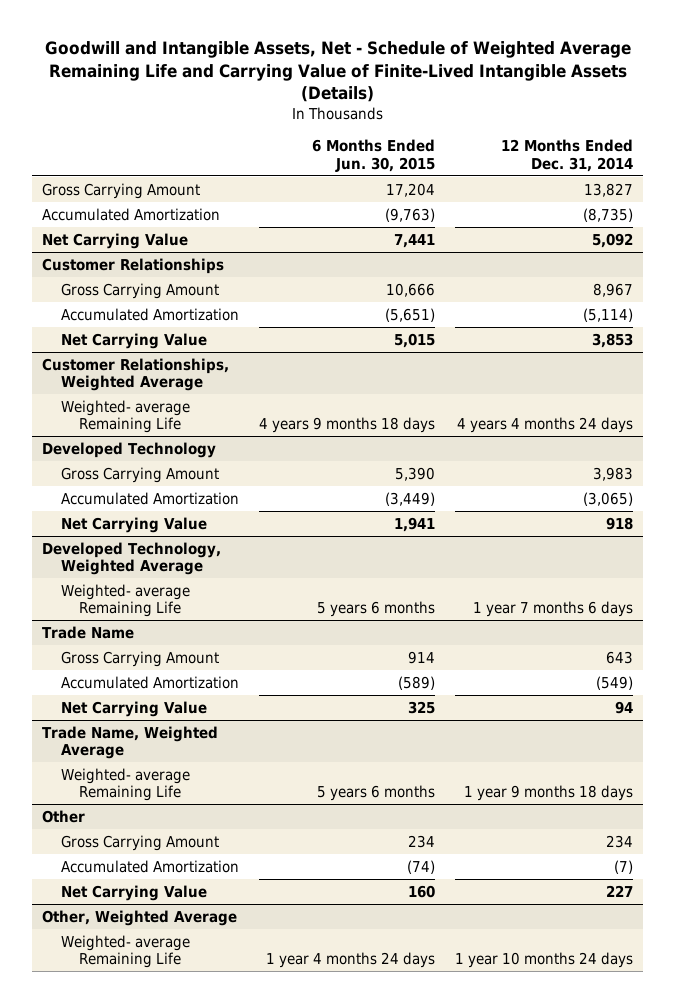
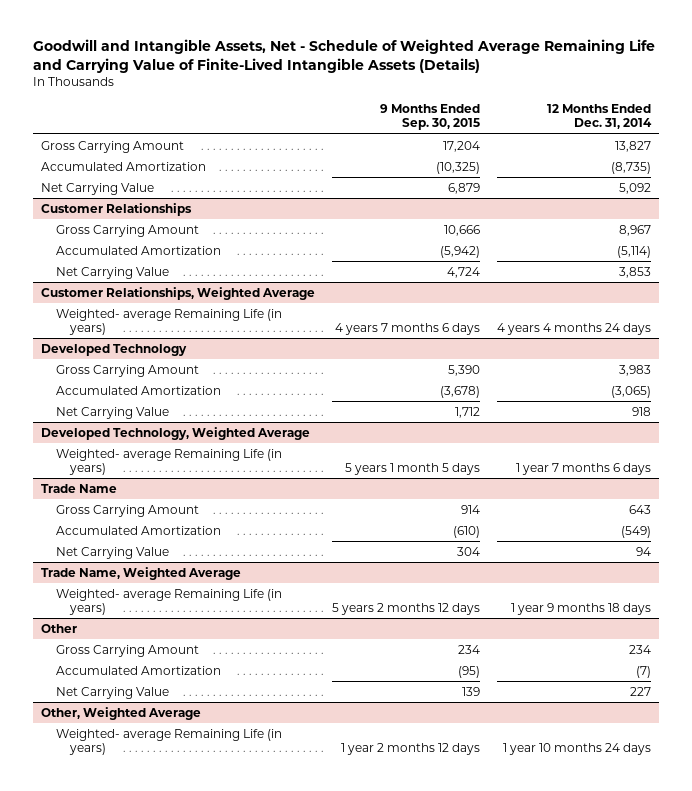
- | 6 Months Ended Jun. 30, 2015 | 12 Months Ended Dec. 31, 2014
+ | 9 Months Ended Sep. 30, 2015 | 12 Months Ended Dec. 31, 2014
@ Customer Relationships, Weighted Average
- Weighted- average Remaining Life | 4 years 9 months 18 days | 4 years 4 months 24 days
+ Weighted- average Remaining Life (in years) | 4 years 7 months 6 days | 4 years 4 months 24 days
@ Developed Technology, Weighted Average
- Weighted- average Remaining Life | 5 years 6 months | 1 year 7 months 6 days
+ Weighted- average Remaining Life (in years) | 5 years 1 month 5 days | 1 year 7 months 6 days
@ Trade Name, Weighted Average
- Weighted- average Remaining Life | 5 years 6 months | 1 year 9 months 18 days
+ Weighted- average Remaining Life (in years) | 5 years 2 months 12 days | 1 year 9 months 18 days
@ Other, Weighted Average
- Weighted- average Remaining Life | 1 year 4 months 24 days | 1 year 10 months 24 days
+ Weighted- average Remaining Life (in years) | 1 year 2 months 12 days | 1 year 10 months 24 days

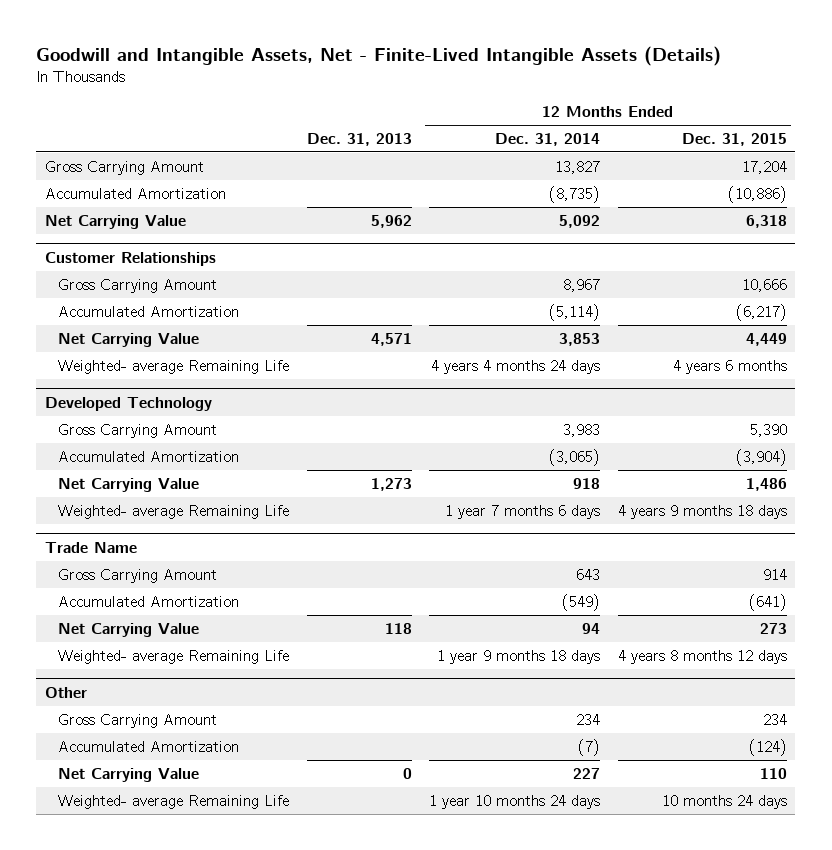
- Goodwill and Intangible Assets, Net - Schedule of Weighted Average Remaining Life and Carrying Value of Finite-Lived Intangible Assets (Details)
+ Goodwill and Intangible Assets, Net - Finite-Lived Intangible Assets (Details)
- | 9 Months Ended Sep. 30, 2015 | 12 Months Ended Dec. 31, 2014
+ | Dec. 31, 2013 | 12 Months Ended Dec. 31, 2014 | 12 Months Ended Dec. 31, 2015
- Customer Relationships, Weighted Average
- Weighted- average Remaining Life (in years) | 4 years 7 months 6 days | 4 years 4 months 24 days
@ Customer Relationships
+ Weighted- average Remaining Life | | 4 years 4 months 24 days | 4 years 6 months
- Developed Technology, Weighted Average
- Weighted- average Remaining Life (in years) | 5 years 1 month 5 days | 1 year 7 months 6 days
@ Developed Technology
+ Weighted- average Remaining Life | | 1 year 7 months 6 days | 4 years 9 months 18 days
- Trade Name, Weighted Average
- Weighted- average Remaining Life (in years) | 5 years 2 months 12 days | 1 year 9 months 18 days
@ Trade Name
+ Weighted- average Remaining Life | | 1 year 9 months 18 days | 4 years 8 months 12 days
- Other, Weighted Average
- Weighted- average Remaining Life (in years) | 1 year 2 months 12 days | 1 year 10 months 24 days
@ Other
+ Weighted- average Remaining Life | | 1 year 10 months 24 days | 10 months 24 days

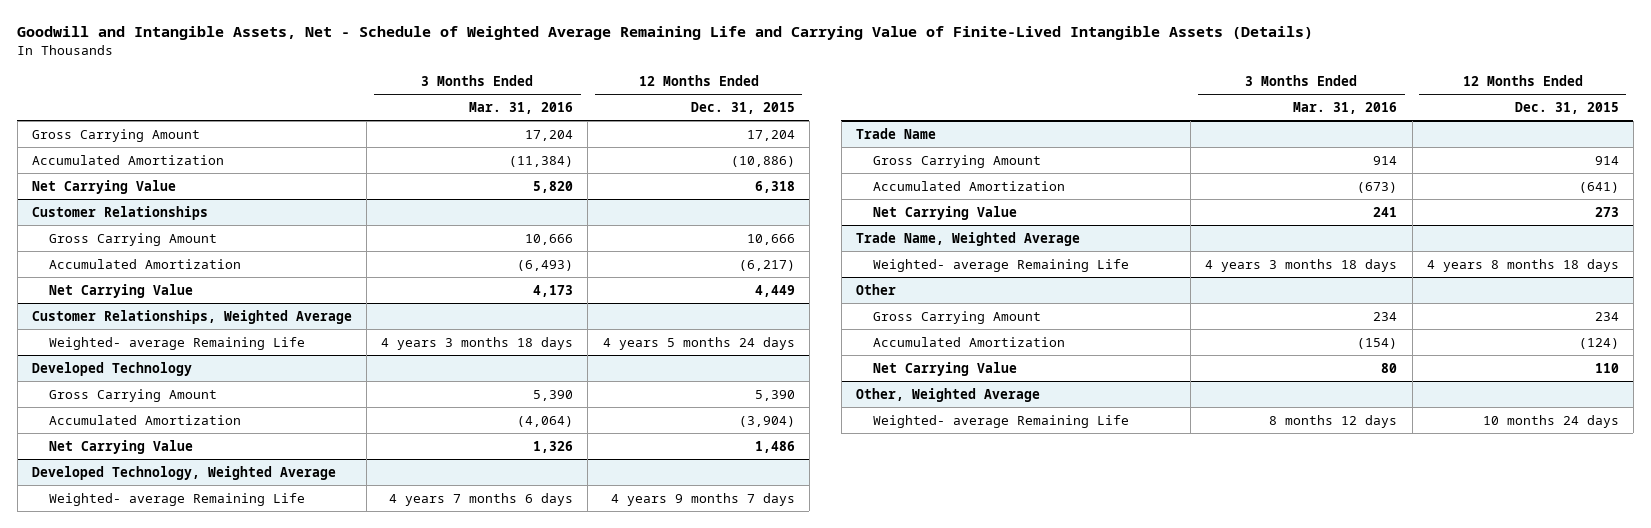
- Goodwill and Intangible Assets, Net - Finite-Lived Intangible Assets (Details)
+ Goodwill and Intangible Assets, Net - Schedule of Weighted Average Remaining Life and Carrying Value of Finite-Lived Intangible Assets (Details)
- | Dec. 31, 2013 | 12 Months Ended Dec. 31, 2014 | 12 Months Ended Dec. 31, 2015
+ | 3 Months Ended Mar. 31, 2016 | 12 Months Ended Dec. 31, 2015
@ Customer Relationships
- Weighted- average Remaining Life | | 4 years 4 months 24 days | 4 years 6 months
+ Customer Relationships, Weighted Average
+ Weighted- average Remaining Life | 4 years 3 months 18 days | 4 years 5 months 24 days
@ Developed Technology
- Weighted- average Remaining Life | | 1 year 7 months 6 days | 4 years 9 months 18 days
+ Developed Technology, Weighted Average
+ Weighted- average Remaining Life | 4 years 7 months 6 days | 4 years 9 months 7 days
@ Trade Name
- Weighted- average Remaining Life | | 1 year 9 months 18 days | 4 years 8 months 12 days
+ Trade Name, Weighted Average
+ Weighted- average Remaining Life | 4 years 3 months 18 days | 4 years 8 months 18 days
+ Other, Weighted Average

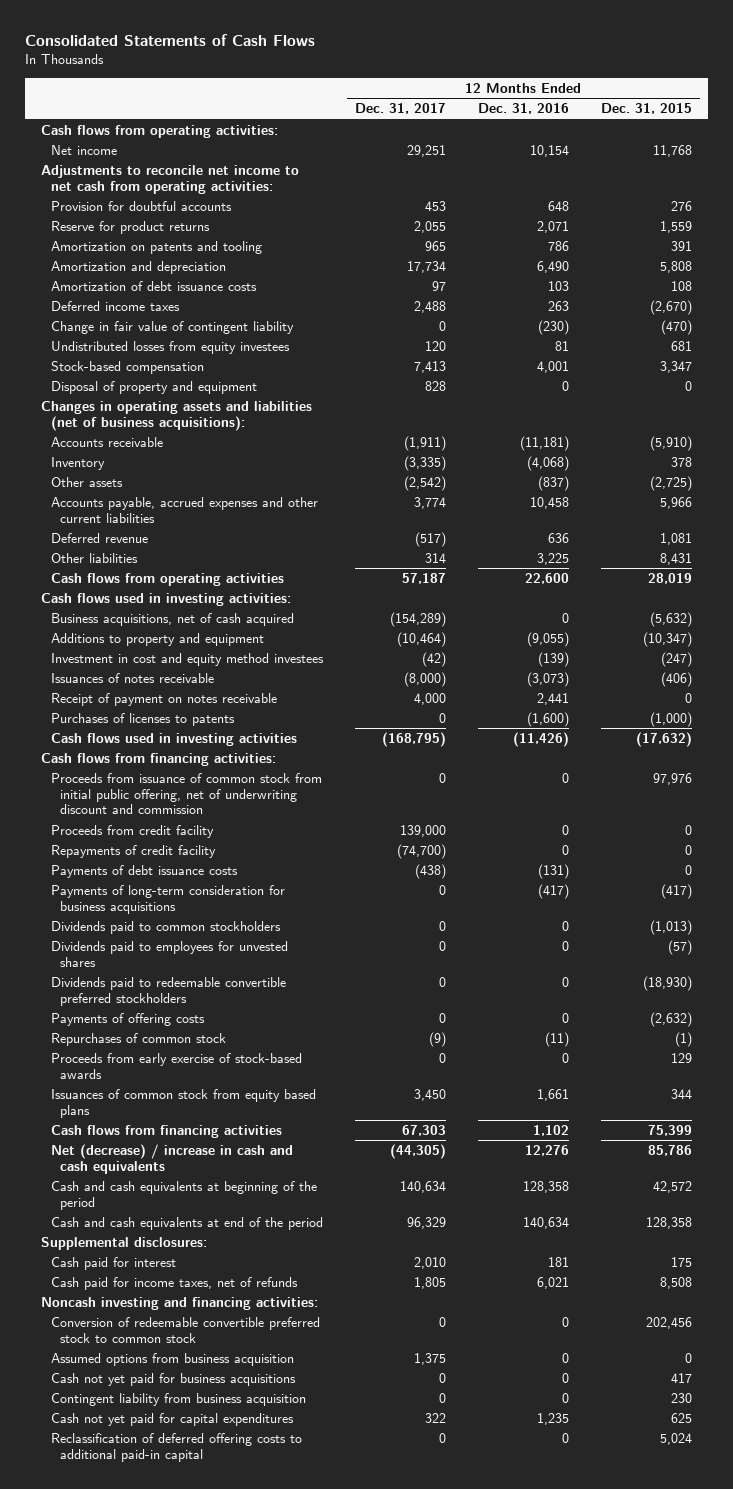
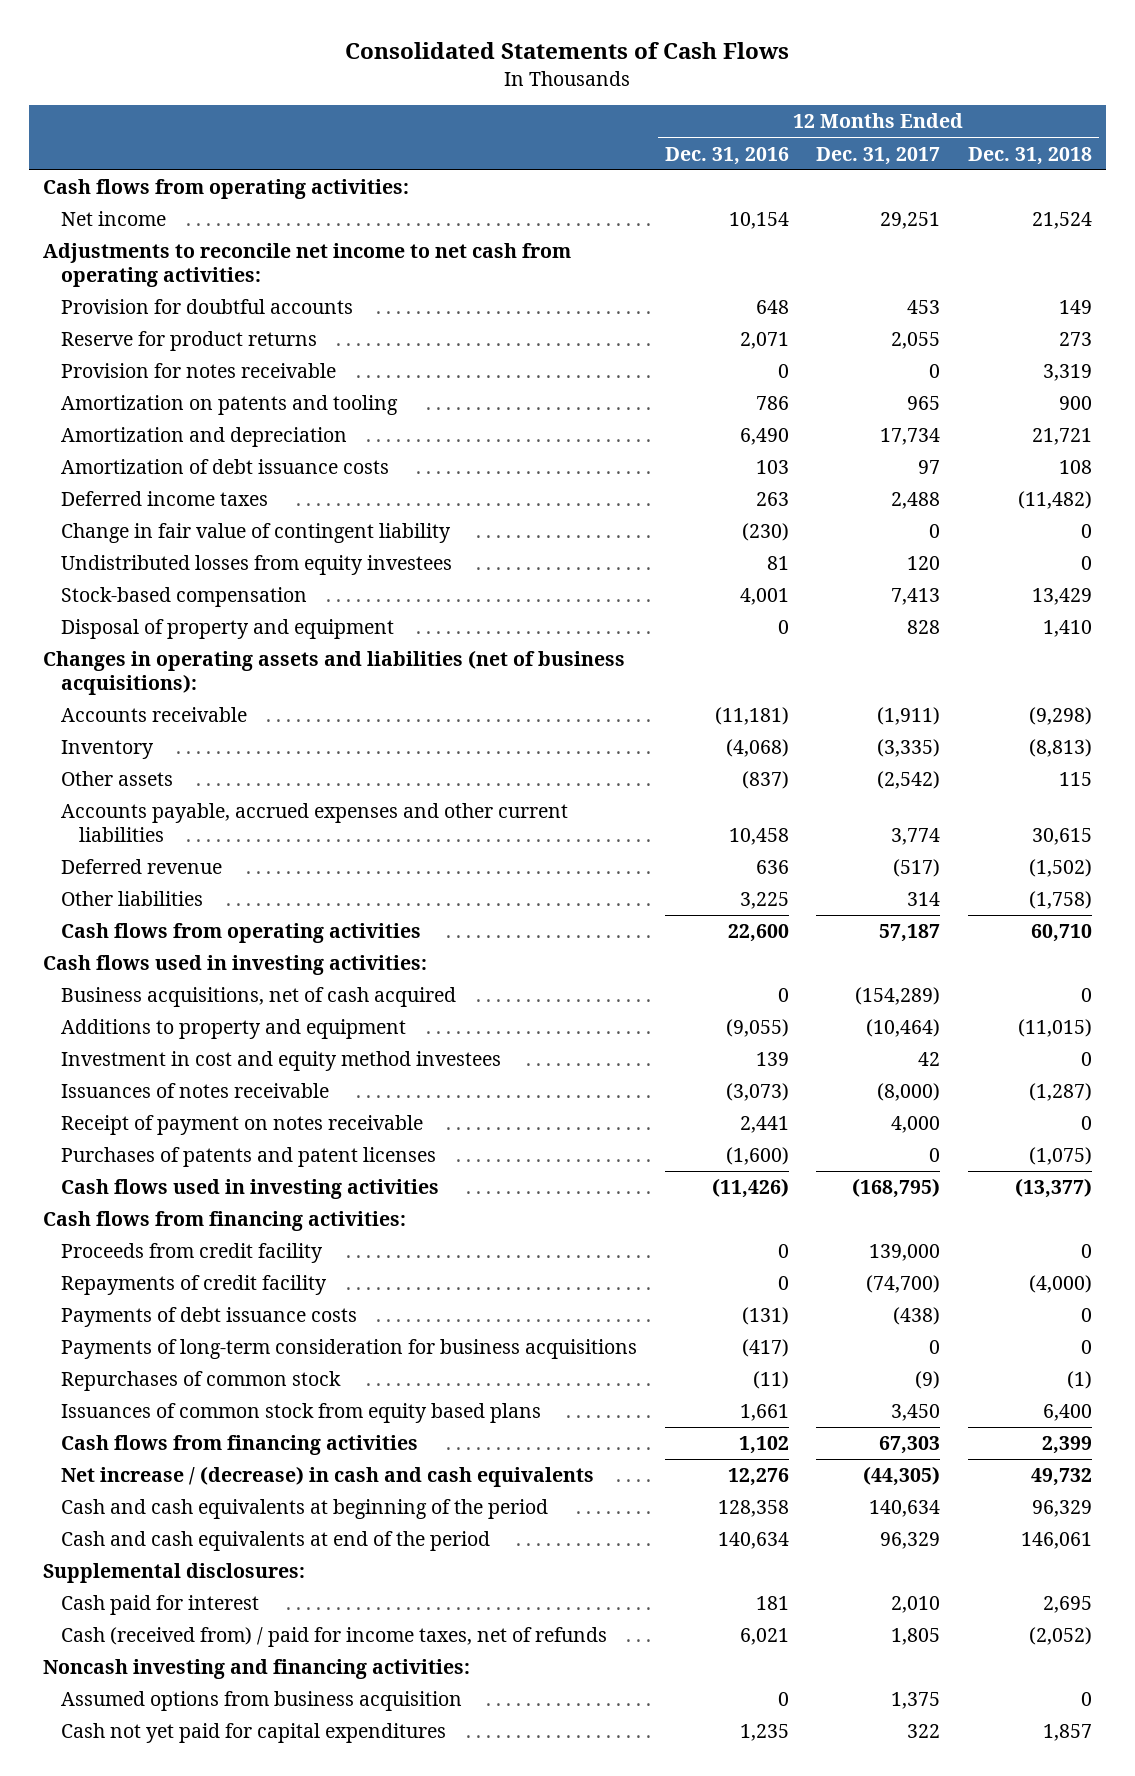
- | 12 Months Ended Dec. 31, 2017 | 12 Months Ended Dec. 31, 2016 | 12 Months Ended Dec. 31, 2015
+ | 12 Months Ended Dec. 31, 2016 | 12 Months Ended Dec. 31, 2017 | 12 Months Ended Dec. 31, 2018
+ Provision for notes receivable | 0 | 0 | 3,319
- Investment in cost and equity method investees | (42) | (139) | (247)
+ Investment in cost and equity method investees | 139 | 42 | 0
- Purchases of licenses to patents | 0 | (1,600) | (1,000)
+ Purchases of patents and patent licenses | (1,600) | 0 | (1,075)
- Proceeds from issuance of common stock from initial public offering, net of underwriting discount and commission | 0 | 0 | 97,976
- Dividends paid to common stockholders | 0 | 0 | (1,013)
- Dividends paid to employees for unvested shares | 0 | 0 | (57)
- Dividends paid to redeemable convertible preferred stockholders | 0 | 0 | (18,930)
- Payments of offering costs | 0 | 0 | (2,632)
- Proceeds from early exercise of stock-based awards | 0 | 0 | 129
- Net (decrease) / increase in cash and cash equivalents | (44,305) | 12,276 | 85,786
+ Net increase / (decrease) in cash and cash equivalents | 12,276 | (44,305) | 49,732
- Cash paid for income taxes, net of refunds | 1,805 | 6,021 | 8,508
+ Cash (received from) / paid for income taxes, net of refunds | 6,021 | 1,805 | (2,052)
- Conversion of redeemable convertible preferred stock to common stock | 0 | 0 | 202,456
- Cash not yet paid for business acquisitions | 0 | 0 | 417
- Contingent liability from business acquisition | 0 | 0 | 230
- Reclassification of deferred offering costs to additional paid-in capital | 0 | 0 | 5,024

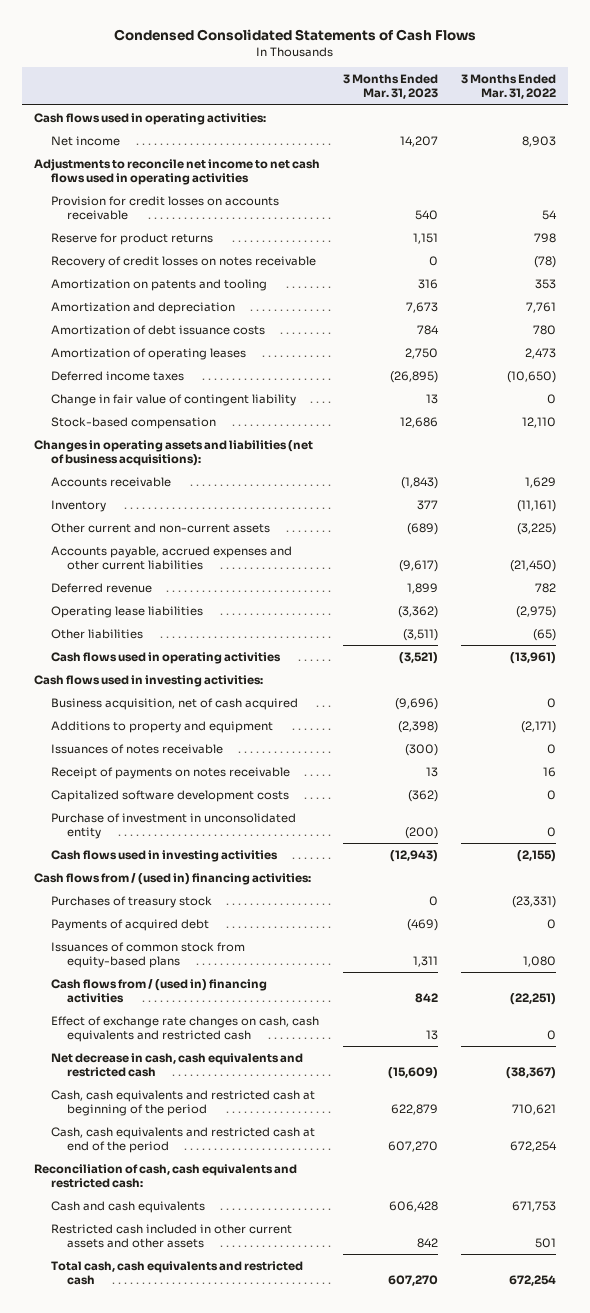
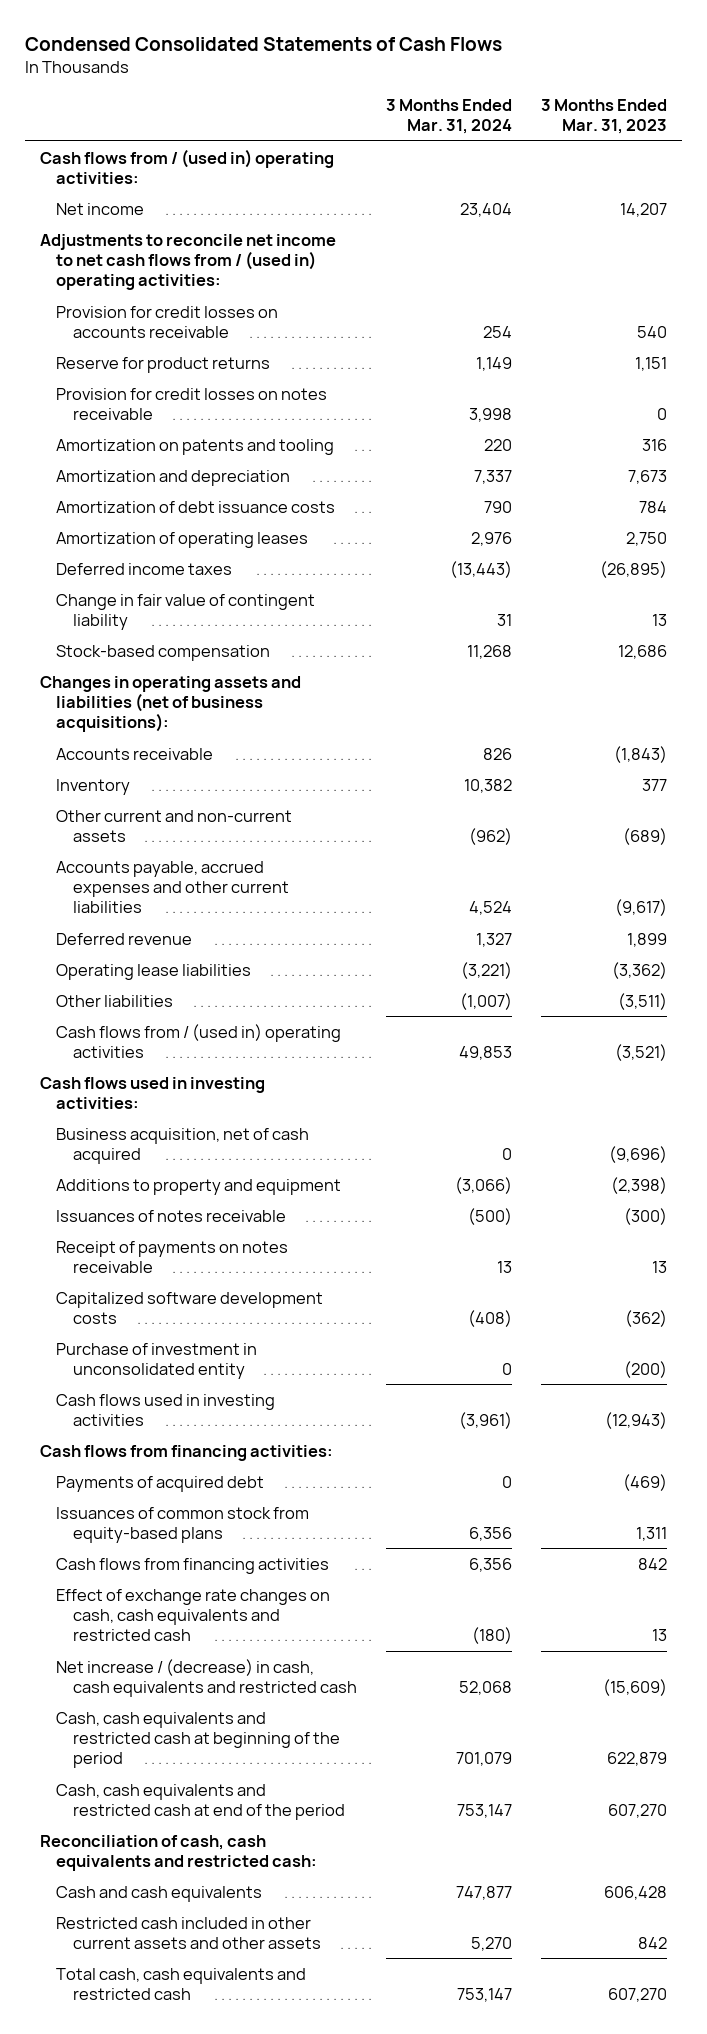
- | 3 Months Ended Mar. 31, 2023 | 3 Months Ended Mar. 31, 2022
+ | 3 Months Ended Mar. 31, 2024 | 3 Months Ended Mar. 31, 2023
- Cash flows used in operating activities:
+ Cash flows from / (used in) operating activities:
- Adjustments to reconcile net income to net cash flows used in operating activities
+ Adjustments to reconcile net income to net cash flows from / (used in) operating activities:
- Recovery of credit losses on notes receivable | 0 | (78)
+ Provision for credit losses on notes receivable | 3,998 | 0
- Cash flows used in operating activities | (3,521) | (13,961)
+ Cash flows from / (used in) operating activities | 49,853 | (3,521)
- Cash flows from / (used in) financing activities:
- Purchases of treasury stock | 0 | (23,331)
+ Cash flows from financing activities:
- Cash flows from / (used in) financing activities | 842 | (22,251)
+ Cash flows from financing activities | 6,356 | 842
- Net decrease in cash, cash equivalents and restricted cash | (15,609) | (38,367)
+ Net increase / (decrease) in cash, cash equivalents and restricted cash | 52,068 | (15,609)

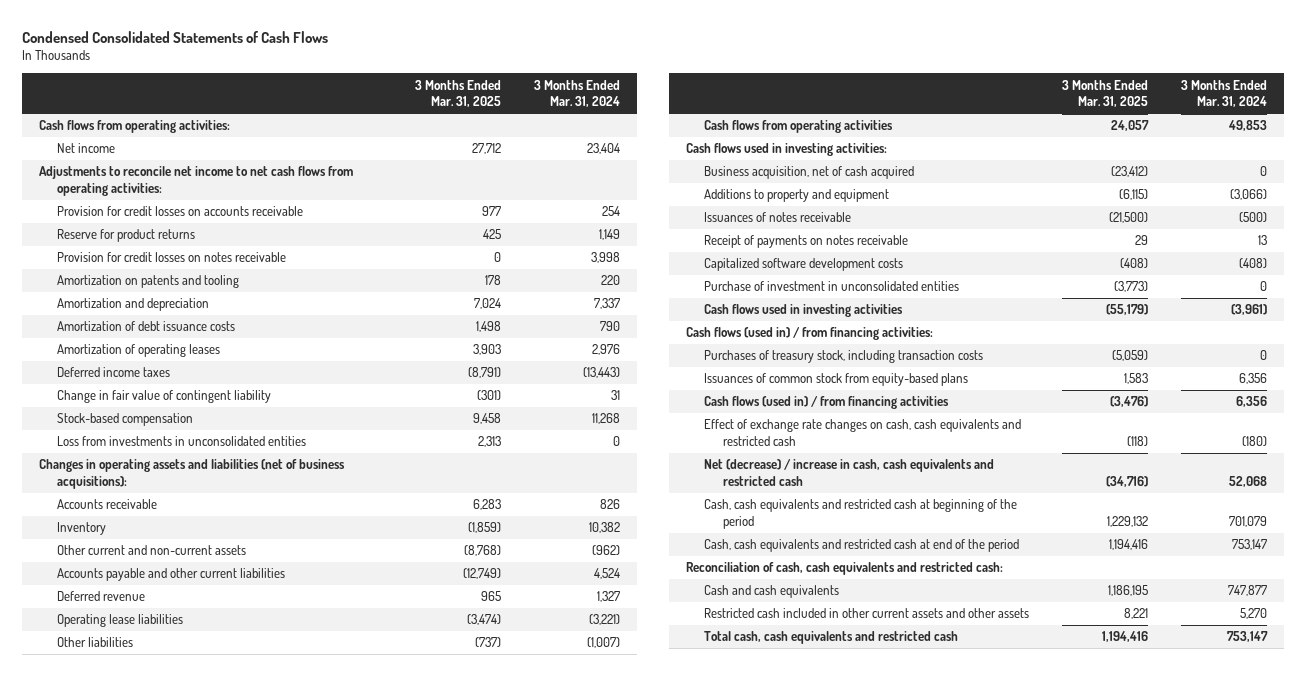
- | 3 Months Ended Mar. 31, 2024 | 3 Months Ended Mar. 31, 2023
+ | 3 Months Ended Mar. 31, 2025 | 3 Months Ended Mar. 31, 2024
- Cash flows from / (used in) operating activities:
+ Cash flows from operating activities:
- Adjustments to reconcile net income to net cash flows from / (used in) operating activities:
+ Adjustments to reconcile net income to net cash flows from operating activities:
+ Loss from investments in unconsolidated entities | 2,313 | 0
- Accounts payable, accrued expenses and other current liabilities | 4,524 | (9,617)
+ Accounts payable and other current liabilities | (12,749) | 4,524
- Cash flows from / (used in) operating activities | 49,853 | (3,521)
+ Cash flows from operating activities | 24,057 | 49,853
- Purchase of investment in unconsolidated entity | 0 | (200)
+ Purchase of investment in unconsolidated entities | (3,773) | 0
- Cash flows from financing activities:
- Payments of acquired debt | 0 | (469)
+ Cash flows (used in) / from financing activities:
+ Purchases of treasury stock, including transaction costs | (5,059) | 0
- Cash flows from financing activities | 6,356 | 842
+ Cash flows (used in) / from financing activities | (3,476) | 6,356
- Net increase / (decrease) in cash, cash equivalents and restricted cash | 52,068 | (15,609)
+ Net (decrease) / increase in cash, cash equivalents and restricted cash | (34,716) | 52,068

